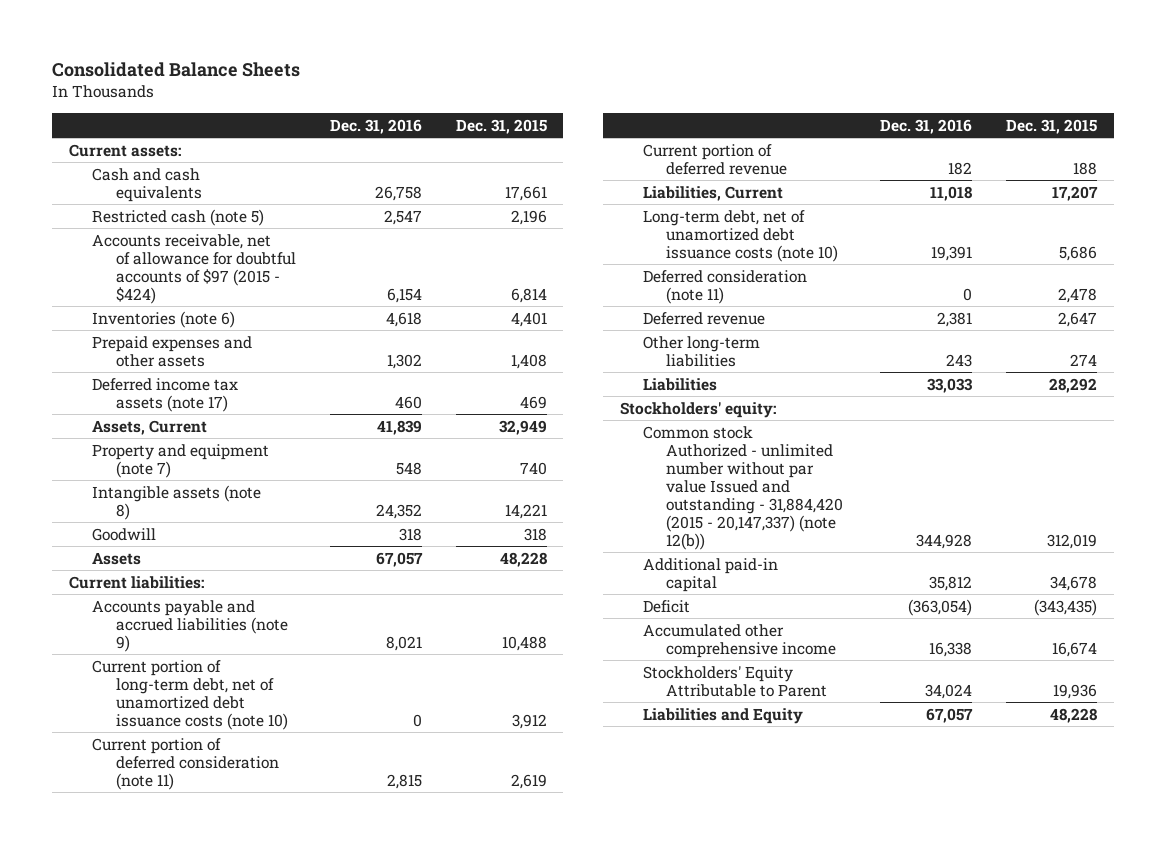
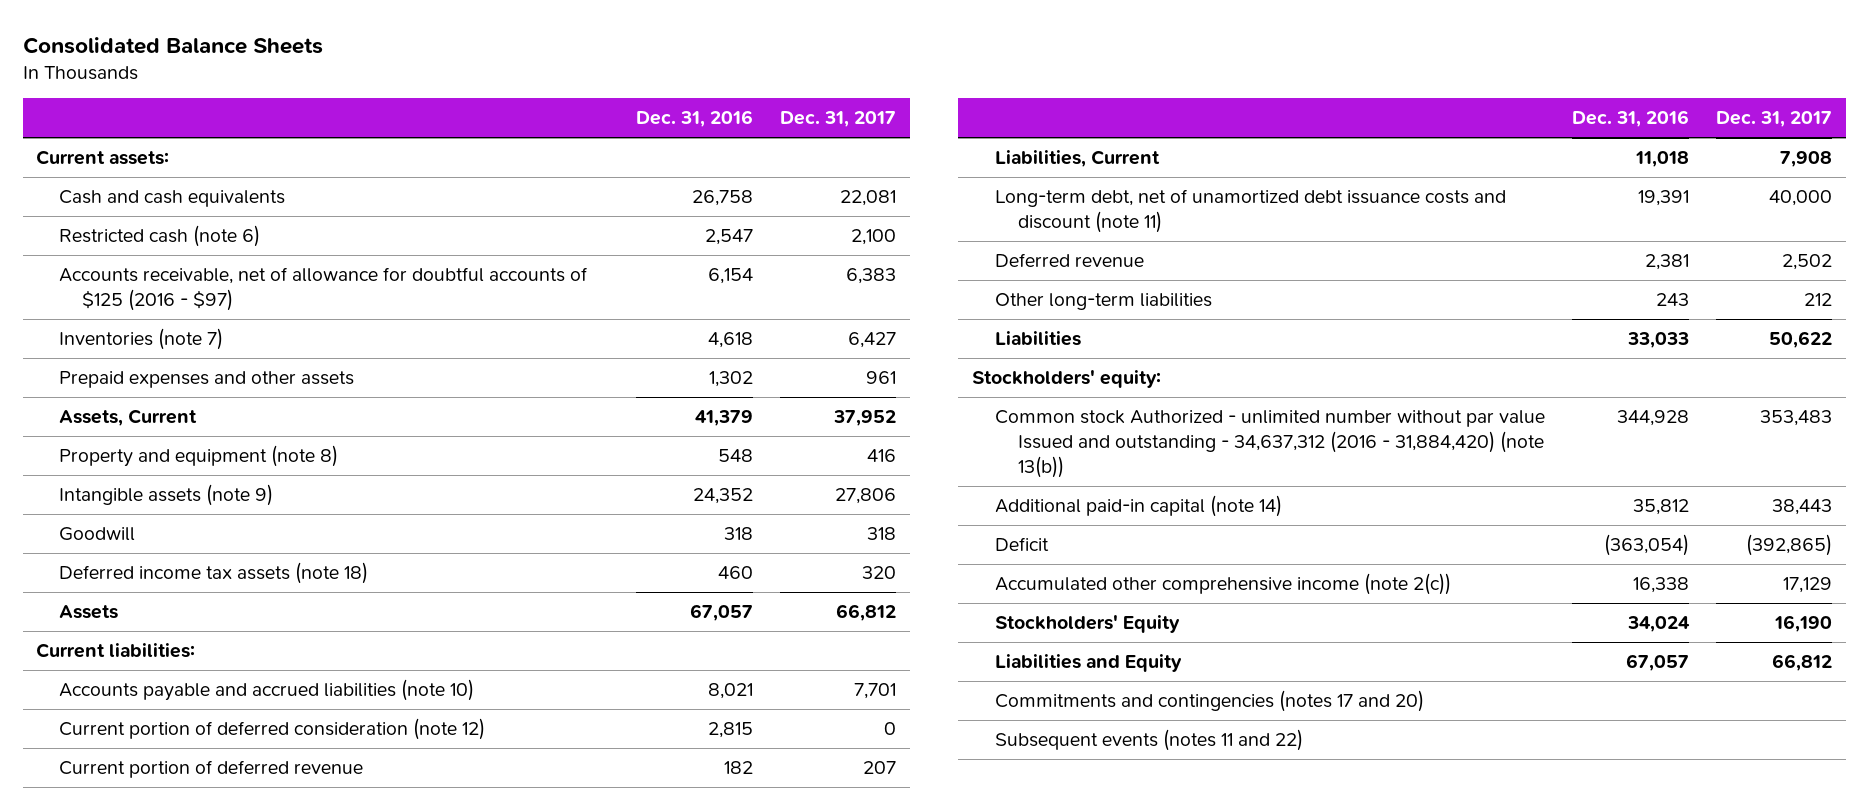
- | Dec. 31, 2016 | Dec. 31, 2015
+ | Dec. 31, 2016 | Dec. 31, 2017
- Restricted cash (note 5) | 2,547 | 2,196
- Accounts receivable, net of allowance for doubtful accounts of $97 (2015 - $424) | 6,154 | 6,814
- Inventories (note 6) | 4,618 | 4,401
+ Restricted cash (note 6) | 2,547 | 2,100
+ Accounts receivable, net of allowance for doubtful accounts of $125 (2016 - $97) | 6,154 | 6,383
+ Inventories (note 7) | 4,618 | 6,427
- Deferred income tax assets (note 17) | 460 | 469
- Assets, Current | 41,839 | 32,949
- Property and equipment (note 7) | 548 | 740
- Intangible assets (note 8) | 24,352 | 14,221
+ Assets, Current | 41,379 | 37,952
+ Property and equipment (note 8) | 548 | 416
+ Intangible assets (note 9) | 24,352 | 27,806
+ Deferred income tax assets (note 18) | 460 | 320
- Accounts payable and accrued liabilities (note 9) | 8,021 | 10,488
- Current portion of long-term debt, net of unamortized debt issuance costs (note 10) | 0 | 3,912
- Current portion of deferred consideration (note 11) | 2,815 | 2,619
+ Accounts payable and accrued liabilities (note 10) | 8,021 | 7,701
+ Current portion of deferred consideration (note 12) | 2,815 | 0
- Long-term debt, net of unamortized debt issuance costs (note 10) | 19,391 | 5,686
- Deferred consideration (note 11) | 0 | 2,478
+ Long-term debt, net of unamortized debt issuance costs and discount (note 11) | 19,391 | 40,000
- Common stock Authorized - unlimited number without par value Issued and outstanding - 31,884,420 (2015 - 20,147,337) (note 12(b)) | 344,928 | 312,019
- Additional paid-in capital | 35,812 | 34,678
+ Common stock Authorized - unlimited number without par value Issued and outstanding - 34,637,312 (2016 - 31,884,420) (note 13(b)) | 344,928 | 353,483
+ Additional paid-in capital (note 14) | 35,812 | 38,443
- Accumulated other comprehensive income | 16,338 | 16,674
- Stockholders' Equity Attributable to Parent | 34,024 | 19,936
+ Accumulated other comprehensive income (note 2(c)) | 16,338 | 17,129
+ Stockholders' Equity | 34,024 | 16,190
+ Commitments and contingencies (notes 17 and 20)
+ Subsequent events (notes 11 and 22)

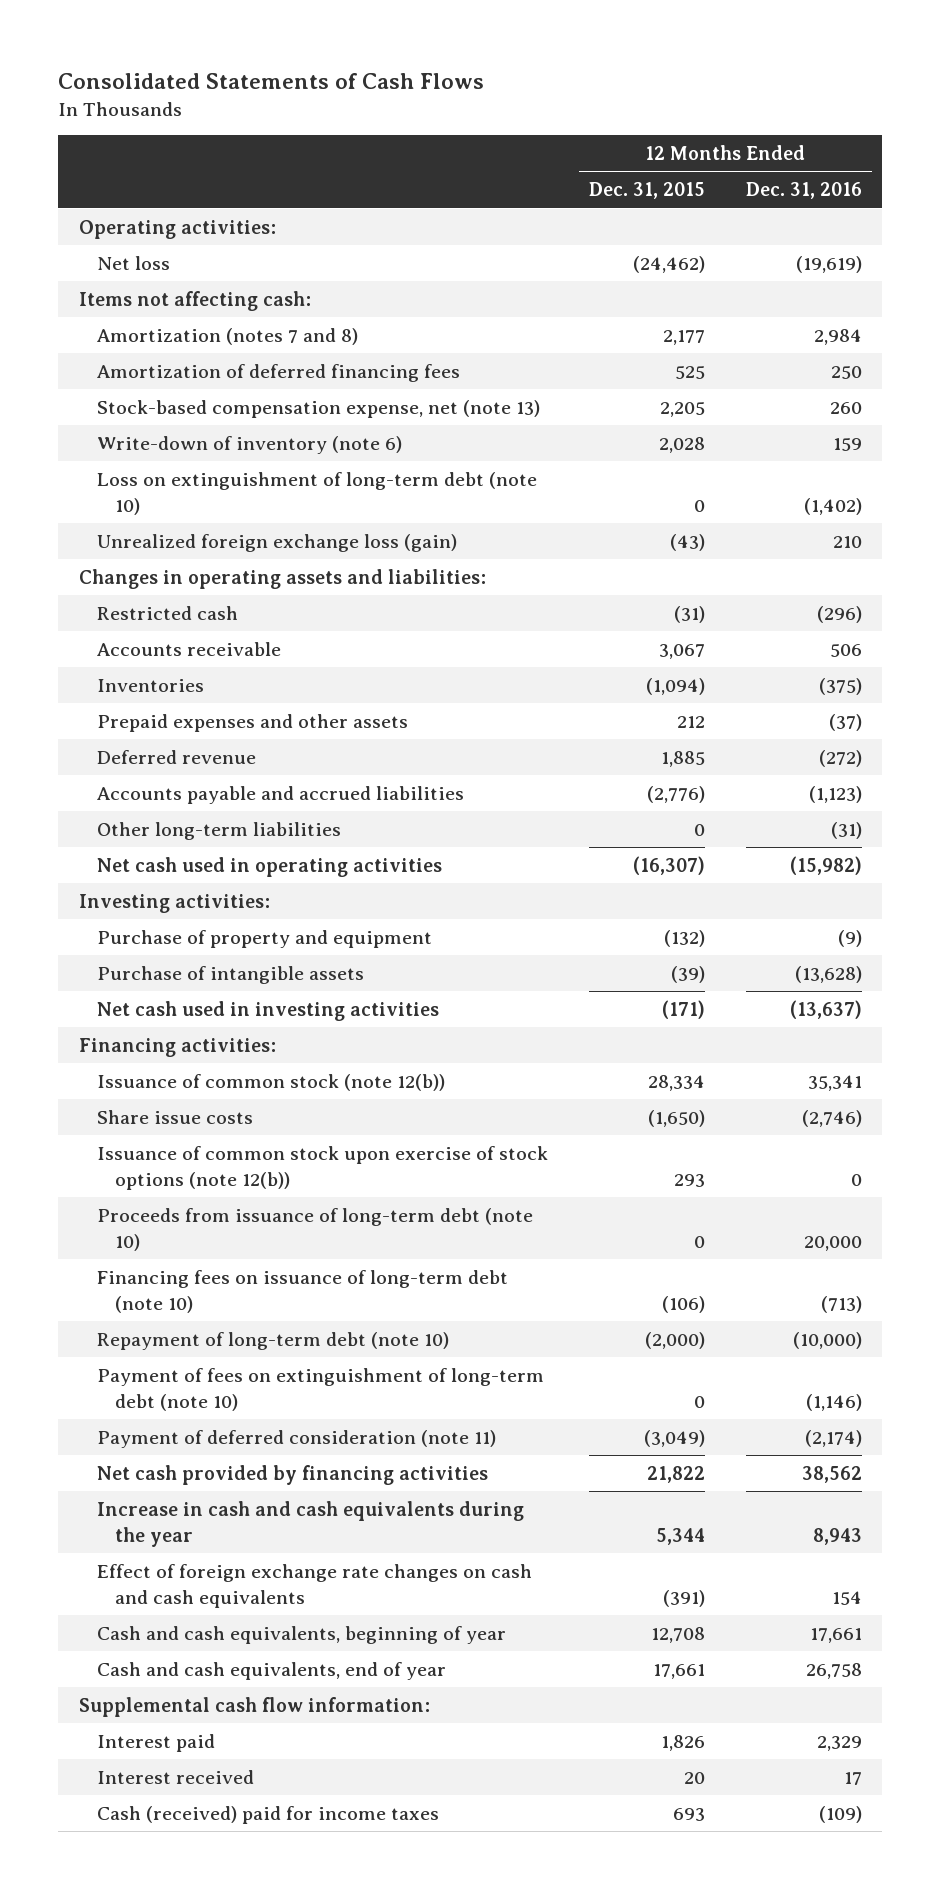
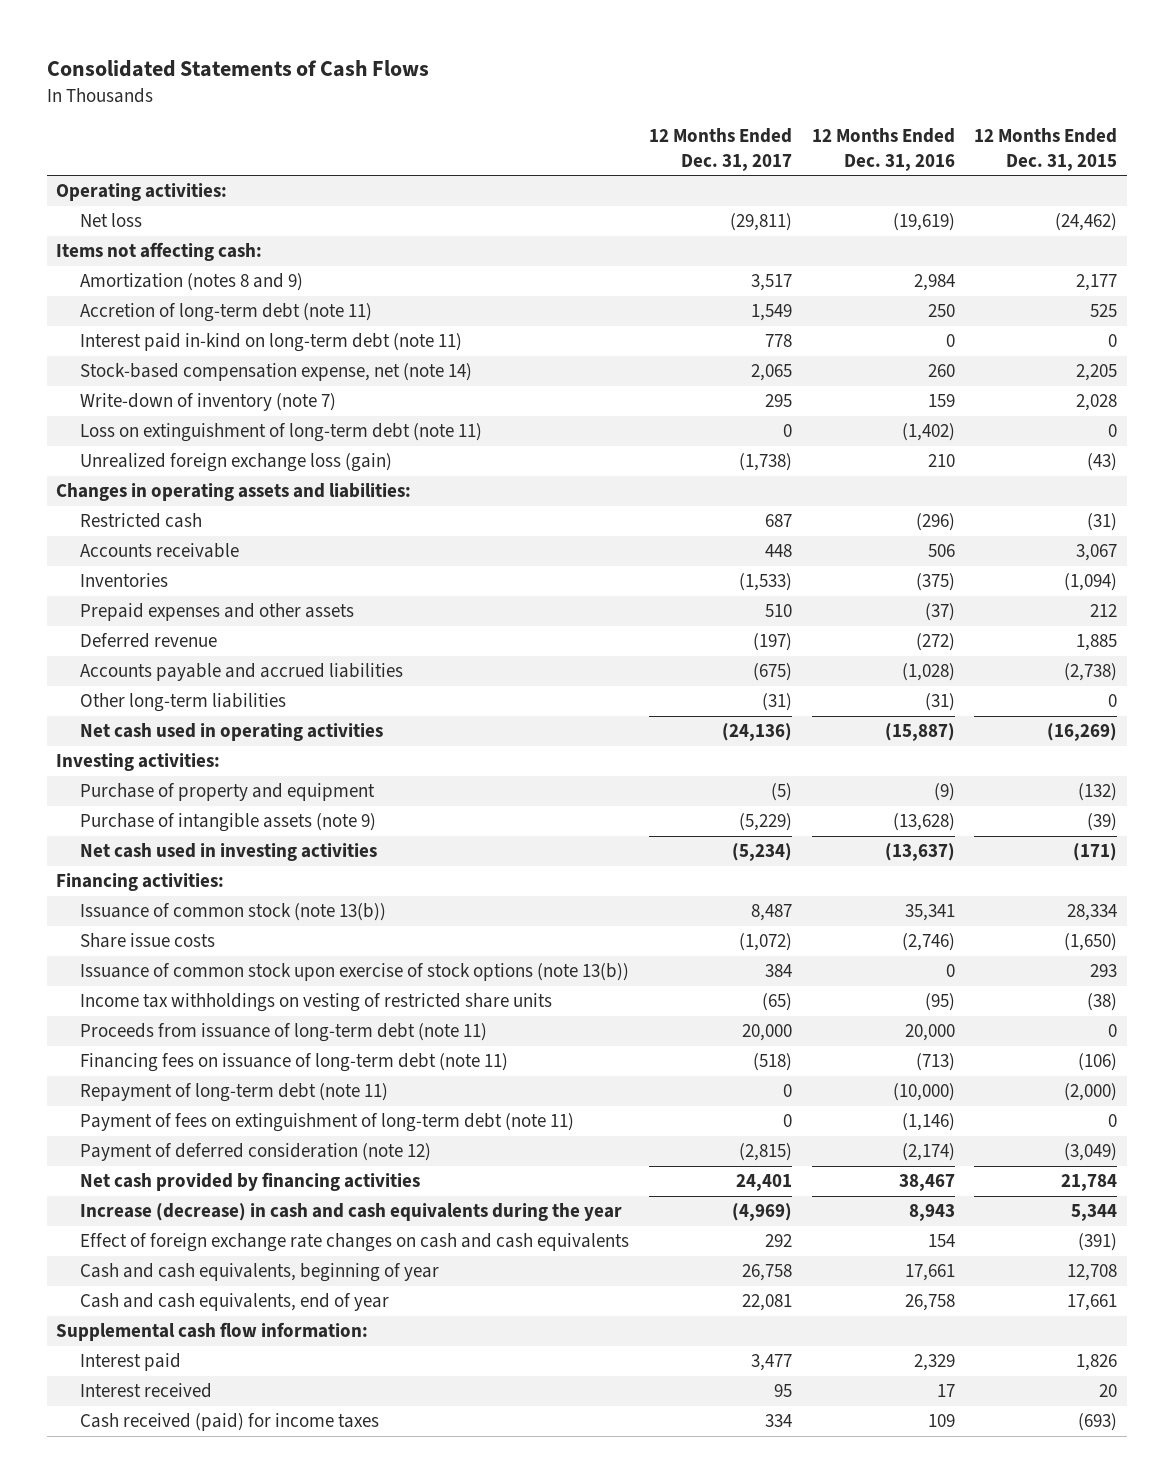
- | 12 Months Ended Dec. 31, 2015 | 12 Months Ended Dec. 31, 2016
+ | 12 Months Ended Dec. 31, 2017 | 12 Months Ended Dec. 31, 2016 | 12 Months Ended Dec. 31, 2015
- Amortization (notes 7 and 8) | 2,177 | 2,984
- Amortization of deferred financing fees | 525 | 250
- Stock-based compensation expense, net (note 13) | 2,205 | 260
- Write-down of inventory (note 6) | 2,028 | 159
- Loss on extinguishment of long-term debt (note 10) | 0 | (1,402)
+ Amortization (notes 8 and 9) | 3,517 | 2,984 | 2,177
+ Accretion of long-term debt (note 11) | 1,549 | 250 | 525
+ Interest paid in-kind on long-term debt (note 11) | 778 | 0 | 0
+ Stock-based compensation expense, net (note 14) | 2,065 | 260 | 2,205
+ Write-down of inventory (note 7) | 295 | 159 | 2,028
+ Loss on extinguishment of long-term debt (note 11) | 0 | (1,402) | 0
- Accounts payable and accrued liabilities | (2,776) | (1,123)
+ Accounts payable and accrued liabilities | (675) | (1,028) | (2,738)
- Net cash used in operating activities | (16,307) | (15,982)
+ Net cash used in operating activities | (24,136) | (15,887) | (16,269)
- Purchase of intangible assets | (39) | (13,628)
+ Purchase of intangible assets (note 9) | (5,229) | (13,628) | (39)
- Issuance of common stock (note 12(b)) | 28,334 | 35,341
+ Issuance of common stock (note 13(b)) | 8,487 | 35,341 | 28,334
- Issuance of common stock upon exercise of stock options (note 12(b)) | 293 | 0
- Proceeds from issuance of long-term debt (note 10) | 0 | 20,000
- Financing fees on issuance of long-term debt (note 10) | (106) | (713)
- Repayment of long-term debt (note 10) | (2,000) | (10,000)
- Payment of fees on extinguishment of long-term debt (note 10) | 0 | (1,146)
- Payment of deferred consideration (note 11) | (3,049) | (2,174)
- Net cash provided by financing activities | 21,822 | 38,562
- Increase in cash and cash equivalents during the year | 5,344 | 8,943
+ Issuance of common stock upon exercise of stock options (note 13(b)) | 384 | 0 | 293
+ Income tax withholdings on vesting of restricted share units | (65) | (95) | (38)
+ Proceeds from issuance of long-term debt (note 11) | 20,000 | 20,000 | 0
+ Financing fees on issuance of long-term debt (note 11) | (518) | (713) | (106)
+ Repayment of long-term debt (note 11) | 0 | (10,000) | (2,000)
+ Payment of fees on extinguishment of long-term debt (note 11) | 0 | (1,146) | 0
+ Payment of deferred consideration (note 12) | (2,815) | (2,174) | (3,049)
+ Net cash provided by financing activities | 24,401 | 38,467 | 21,784
+ Increase (decrease) in cash and cash equivalents during the year | (4,969) | 8,943 | 5,344
- Cash (received) paid for income taxes | 693 | (109)
+ Cash received (paid) for income taxes | 334 | 109 | (693)

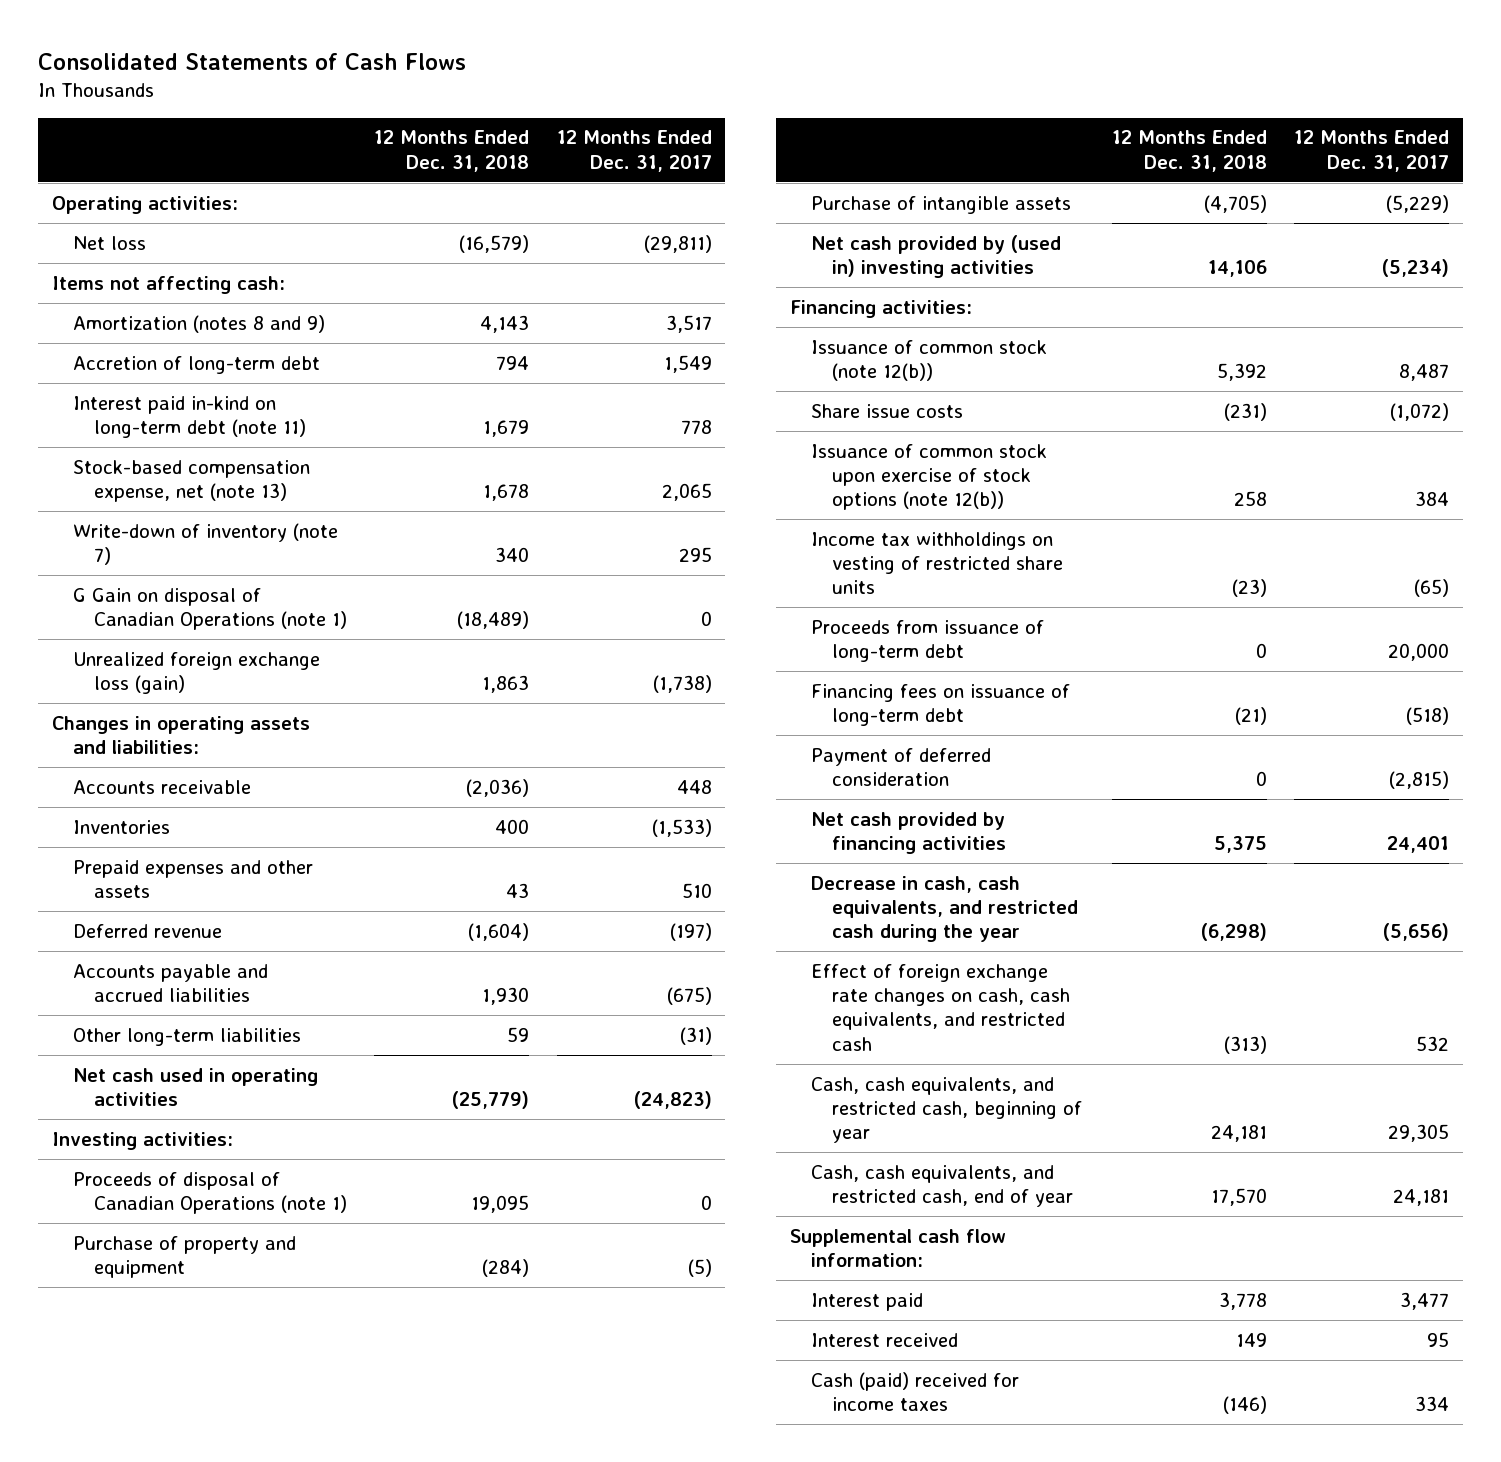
- | 12 Months Ended Dec. 31, 2017 | 12 Months Ended Dec. 31, 2016 | 12 Months Ended Dec. 31, 2015
+ | 12 Months Ended Dec. 31, 2018 | 12 Months Ended Dec. 31, 2017
- Accretion of long-term debt (note 11) | 1,549 | 250 | 525
+ Accretion of long-term debt | 794 | 1,549
- Stock-based compensation expense, net (note 14) | 2,065 | 260 | 2,205
+ Stock-based compensation expense, net (note 13) | 1,678 | 2,065
- Loss on extinguishment of long-term debt (note 11) | 0 | (1,402) | 0
+ G Gain on disposal of Canadian Operations (note 1) | (18,489) | 0
- Restricted cash | 687 | (296) | (31)
- Net cash used in operating activities | (24,136) | (15,887) | (16,269)
+ Net cash used in operating activities | (25,779) | (24,823)
+ Proceeds of disposal of Canadian Operations (note 1) | 19,095 | 0
- Purchase of intangible assets (note 9) | (5,229) | (13,628) | (39)
- Net cash used in investing activities | (5,234) | (13,637) | (171)
+ Purchase of intangible assets | (4,705) | (5,229)
+ Net cash provided by (used in) investing activities | 14,106 | (5,234)
- Issuance of common stock (note 13(b)) | 8,487 | 35,341 | 28,334
+ Issuance of common stock (note 12(b)) | 5,392 | 8,487
- Issuance of common stock upon exercise of stock options (note 13(b)) | 384 | 0 | 293
+ Issuance of common stock upon exercise of stock options (note 12(b)) | 258 | 384
- Proceeds from issuance of long-term debt (note 11) | 20,000 | 20,000 | 0
- Financing fees on issuance of long-term debt (note 11) | (518) | (713) | (106)
- Repayment of long-term debt (note 11) | 0 | (10,000) | (2,000)
- Payment of fees on extinguishment of long-term debt (note 11) | 0 | (1,146) | 0
- Payment of deferred consideration (note 12) | (2,815) | (2,174) | (3,049)
+ Proceeds from issuance of long-term debt | 0 | 20,000
+ Financing fees on issuance of long-term debt | (21) | (518)
+ Payment of deferred consideration | 0 | (2,815)
- Increase (decrease) in cash and cash equivalents during the year | (4,969) | 8,943 | 5,344
- Effect of foreign exchange rate changes on cash and cash equivalents | 292 | 154 | (391)
- Cash and cash equivalents, beginning of year | 26,758 | 17,661 | 12,708
- Cash and cash equivalents, end of year | 22,081 | 26,758 | 17,661
+ Decrease in cash, cash equivalents, and restricted cash during the year | (6,298) | (5,656)
+ Effect of foreign exchange rate changes on cash, cash equivalents, and restricted cash | (313) | 532
+ Cash, cash equivalents, and restricted cash, beginning of year | 24,181 | 29,305
+ Cash, cash equivalents, and restricted cash, end of year | 17,570 | 24,181
- Cash received (paid) for income taxes | 334 | 109 | (693)
+ Cash (paid) received for income taxes | (146) | 334

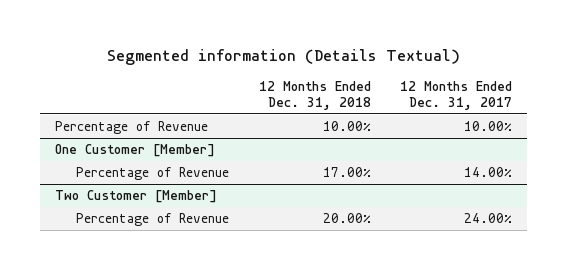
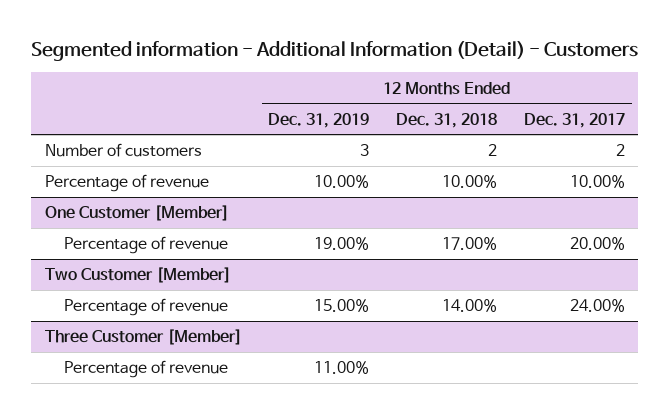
- Segmented information (Details Textual)
+ Segmented information - Additional Information (Detail) - Customers
- | 12 Months Ended Dec. 31, 2018 | 12 Months Ended Dec. 31, 2017
+ | 12 Months Ended Dec. 31, 2019 | 12 Months Ended Dec. 31, 2018 | 12 Months Ended Dec. 31, 2017
- Percentage of Revenue | 10.00% | 10.00%
+ Number of customers | 3 | 2 | 2
+ Percentage of revenue | 10.00% | 10.00% | 10.00%
@ One Customer [Member]
- Percentage of Revenue | 17.00% | 14.00%
+ Percentage of revenue | 19.00% | 17.00% | 20.00%
@ Two Customer [Member]
- Percentage of Revenue | 20.00% | 24.00%
+ Percentage of revenue | 15.00% | 14.00% | 24.00%
+ Three Customer [Member]
+ Percentage of revenue | 11.00% | |

